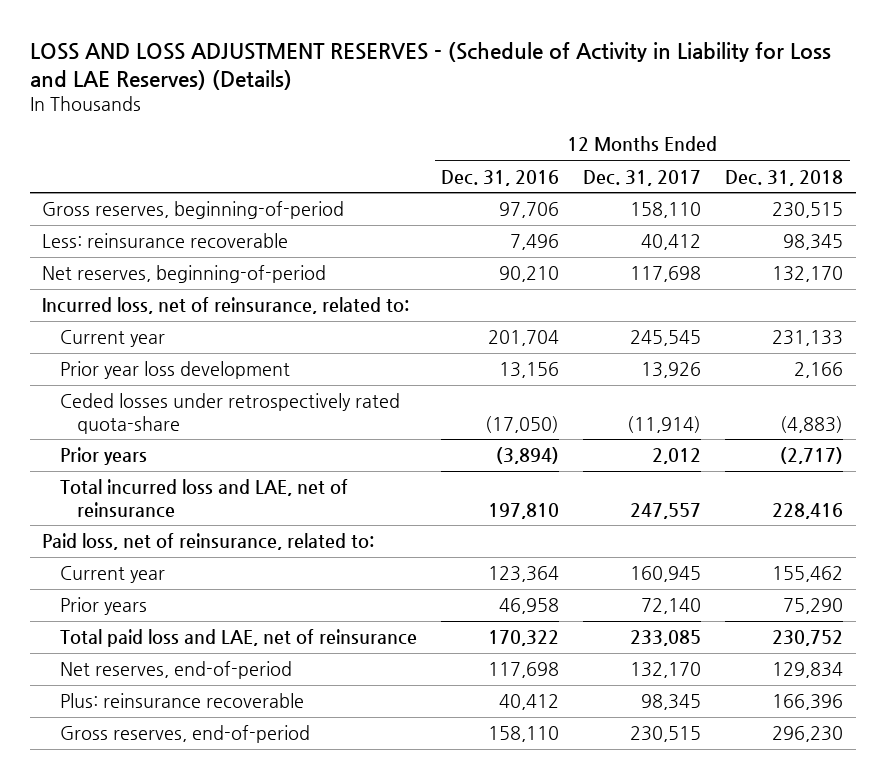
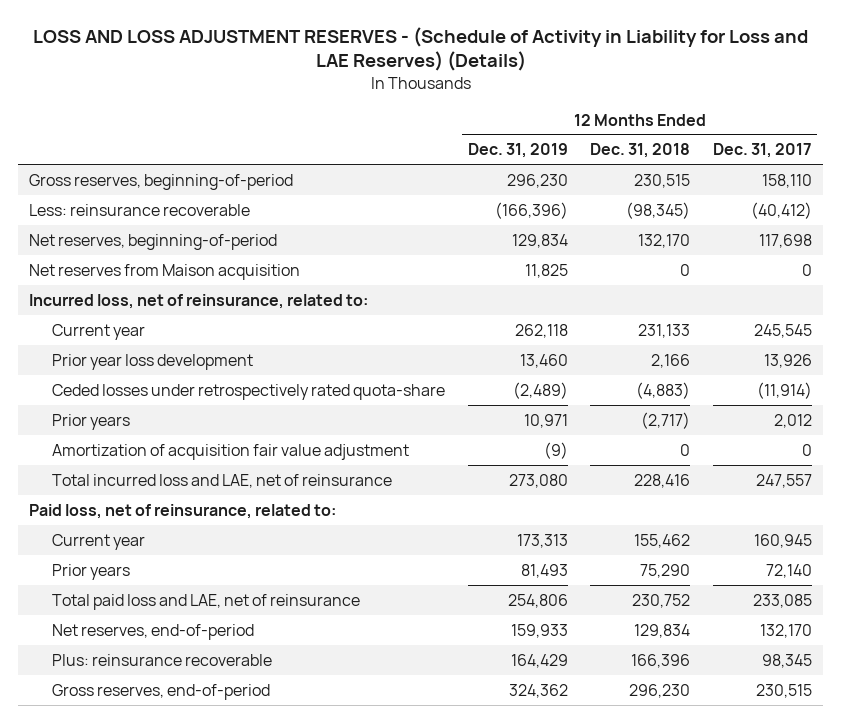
- | 12 Months Ended Dec. 31, 2016 | 12 Months Ended Dec. 31, 2017 | 12 Months Ended Dec. 31, 2018
+ | 12 Months Ended Dec. 31, 2019 | 12 Months Ended Dec. 31, 2018 | 12 Months Ended Dec. 31, 2017
- Less: reinsurance recoverable | 7,496 | 40,412 | 98,345
+ Less: reinsurance recoverable | (166,396) | (98,345) | (40,412)
+ Net reserves from Maison acquisition | 11,825 | 0 | 0
+ Amortization of acquisition fair value adjustment | (9) | 0 | 0

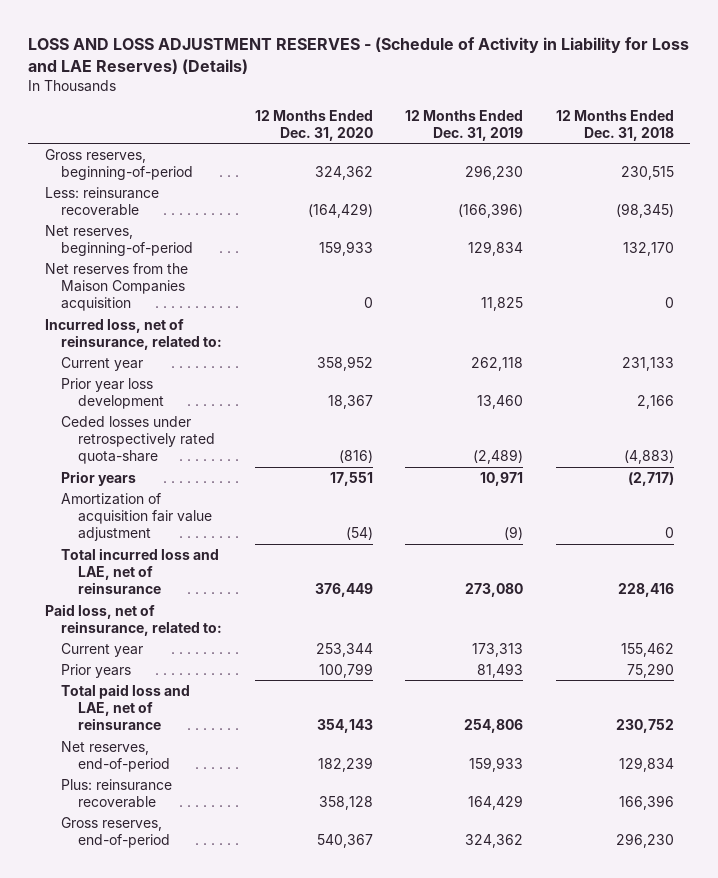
- | 12 Months Ended Dec. 31, 2019 | 12 Months Ended Dec. 31, 2018 | 12 Months Ended Dec. 31, 2017
+ | 12 Months Ended Dec. 31, 2020 | 12 Months Ended Dec. 31, 2019 | 12 Months Ended Dec. 31, 2018
- Net reserves from Maison acquisition | 11,825 | 0 | 0
+ Net reserves from the Maison Companies acquisition | 0 | 11,825 | 0

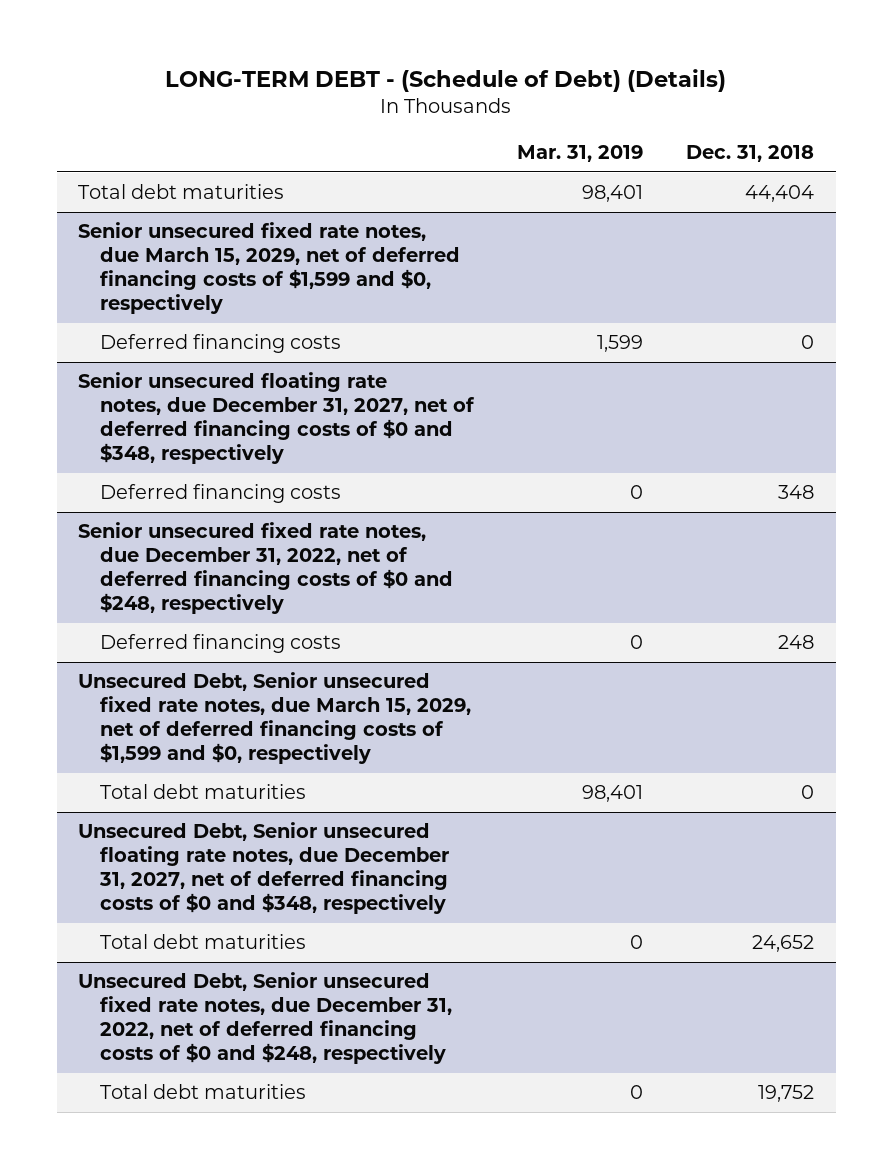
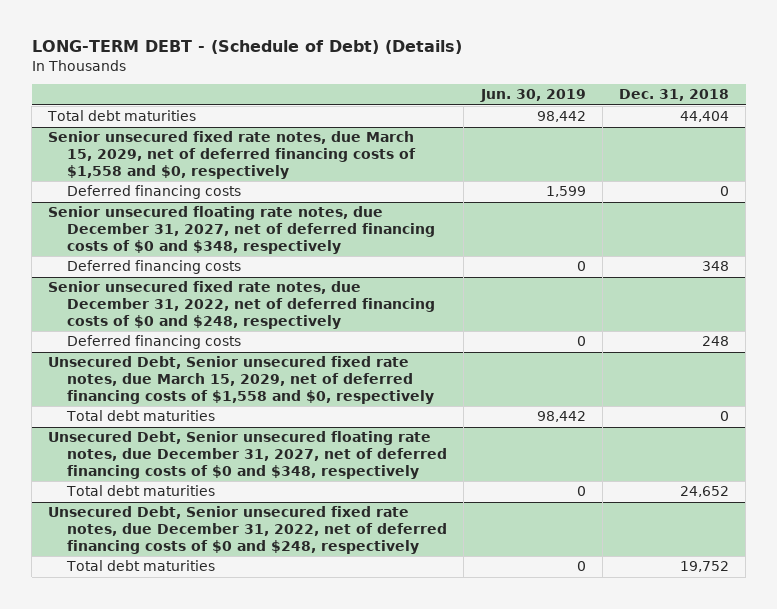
- | Mar. 31, 2019 | Dec. 31, 2018
+ | Jun. 30, 2019 | Dec. 31, 2018
- Senior unsecured fixed rate notes, due March 15, 2029, net of deferred financing costs of $1,599 and $0, respectively
+ Senior unsecured fixed rate notes, due March 15, 2029, net of deferred financing costs of $1,558 and $0, respectively
- Unsecured Debt, Senior unsecured fixed rate notes, due March 15, 2029, net of deferred financing costs of $1,599 and $0, respectively
+ Unsecured Debt, Senior unsecured fixed rate notes, due March 15, 2029, net of deferred financing costs of $1,558 and $0, respectively

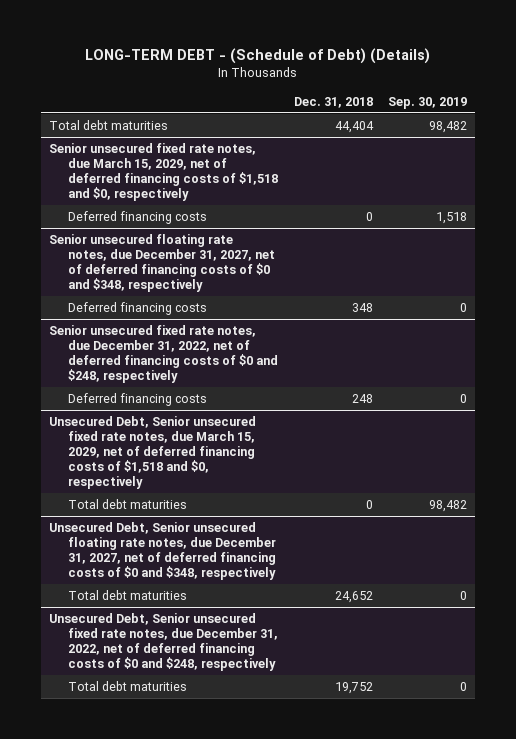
- | Jun. 30, 2019 | Dec. 31, 2018
+ | Dec. 31, 2018 | Sep. 30, 2019
- Senior unsecured fixed rate notes, due March 15, 2029, net of deferred financing costs of $1,558 and $0, respectively
+ Senior unsecured fixed rate notes, due March 15, 2029, net of deferred financing costs of $1,518 and $0, respectively
- Unsecured Debt, Senior unsecured fixed rate notes, due March 15, 2029, net of deferred financing costs of $1,558 and $0, respectively
+ Unsecured Debt, Senior unsecured fixed rate notes, due March 15, 2029, net of deferred financing costs of $1,518 and $0, respectively

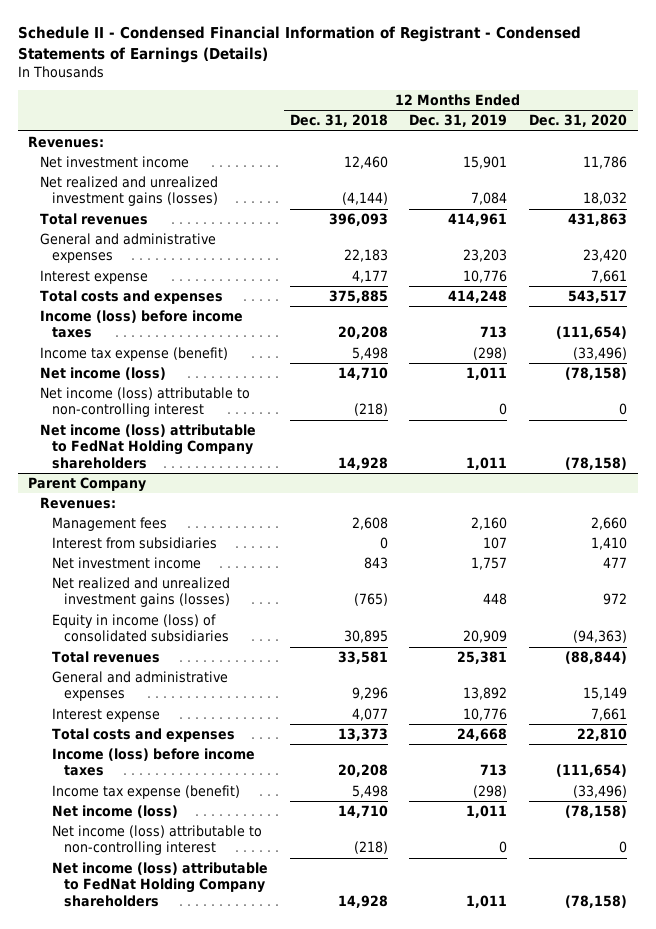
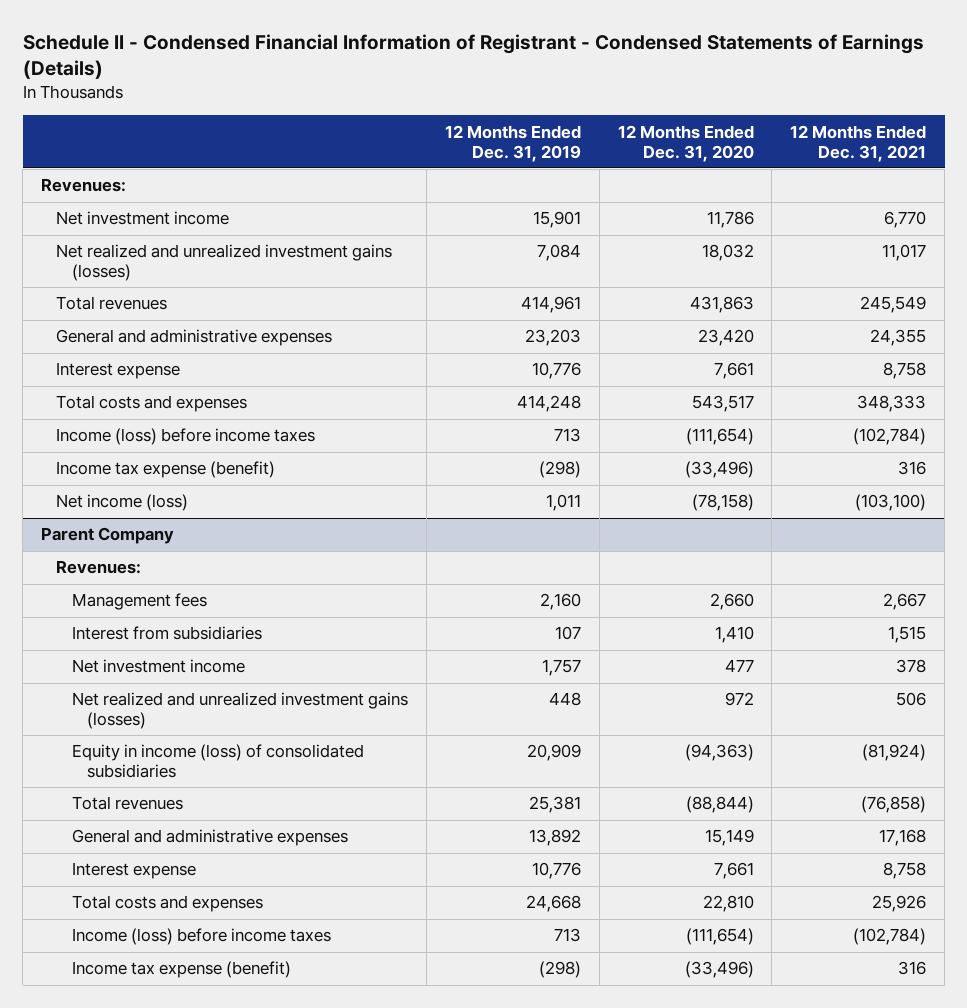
- | 12 Months Ended Dec. 31, 2018 | 12 Months Ended Dec. 31, 2019 | 12 Months Ended Dec. 31, 2020
+ | 12 Months Ended Dec. 31, 2019 | 12 Months Ended Dec. 31, 2020 | 12 Months Ended Dec. 31, 2021
- Net income (loss) attributable to non-controlling interest | (218) | 0 | 0
- Net income (loss) attributable to FedNat Holding Company shareholders | 14,928 | 1,011 | (78,158)
@ Parent Company
- Net income (loss) | 14,710 | 1,011 | (78,158)
- Net income (loss) attributable to non-controlling interest | (218) | 0 | 0
- Net income (loss) attributable to FedNat Holding Company shareholders | 14,928 | 1,011 | (78,158)

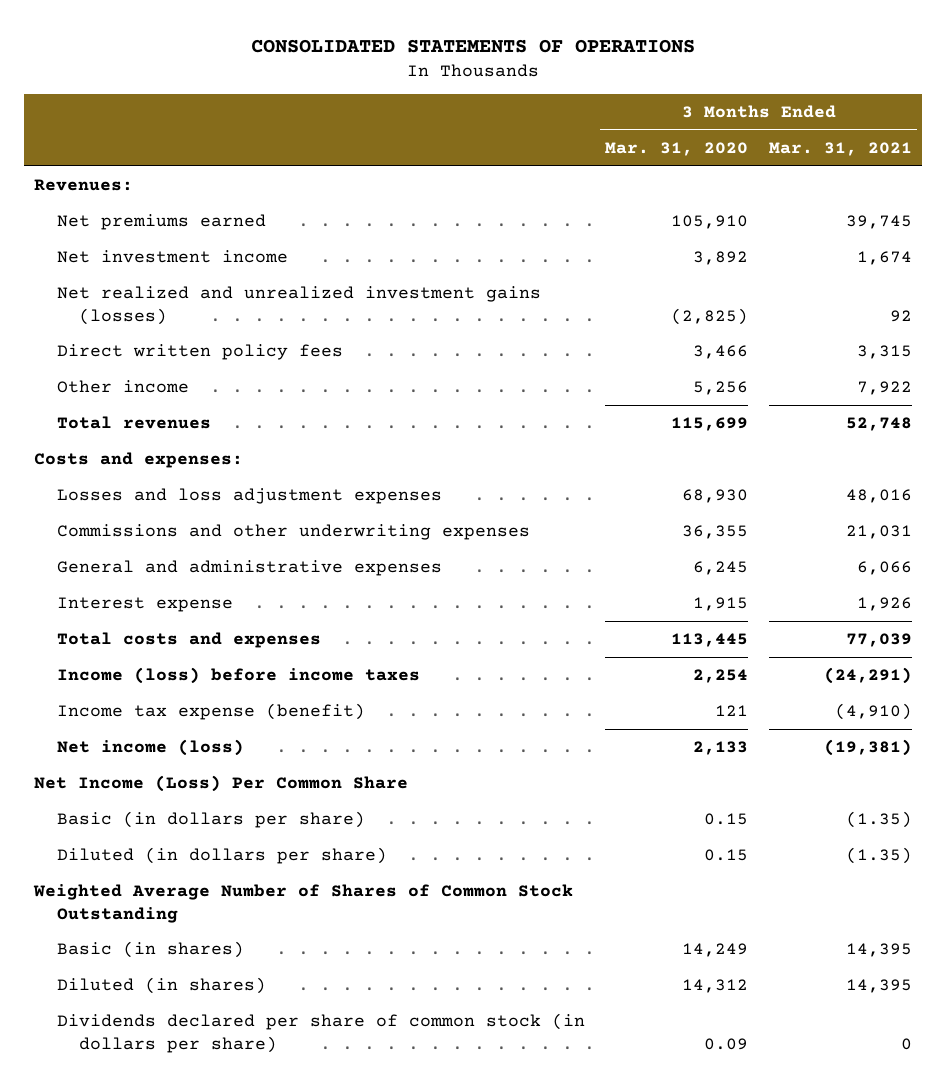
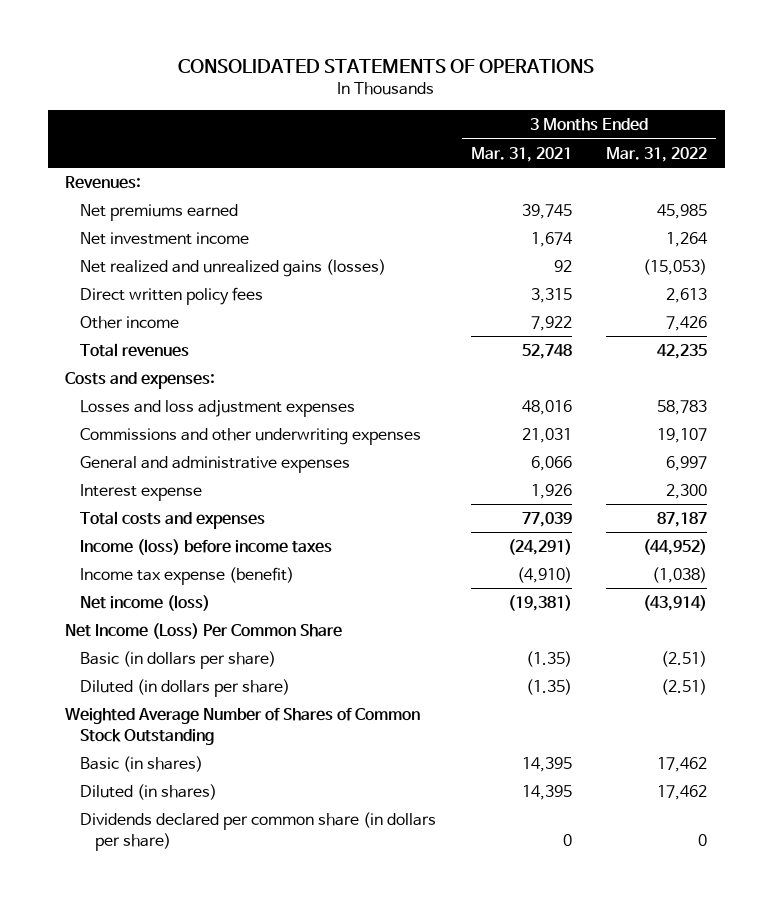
- | 3 Months Ended Mar. 31, 2020 | 3 Months Ended Mar. 31, 2021
+ | 3 Months Ended Mar. 31, 2021 | 3 Months Ended Mar. 31, 2022
- Net realized and unrealized investment gains (losses) | (2,825) | 92
+ Net realized and unrealized gains (losses) | 92 | (15,053)
- Dividends declared per share of common stock (in dollars per share) | 0.09 | 0
+ Dividends declared per common share (in dollars per share) | 0 | 0

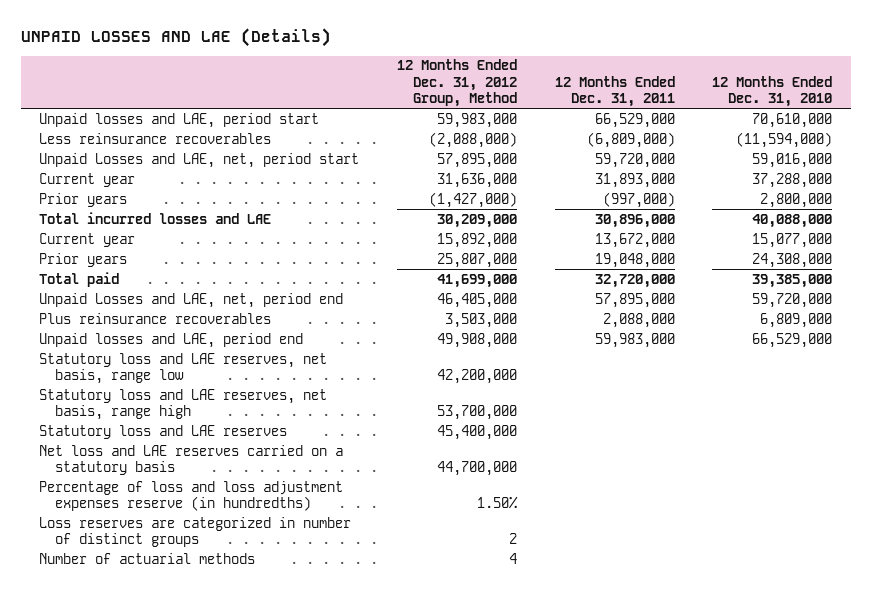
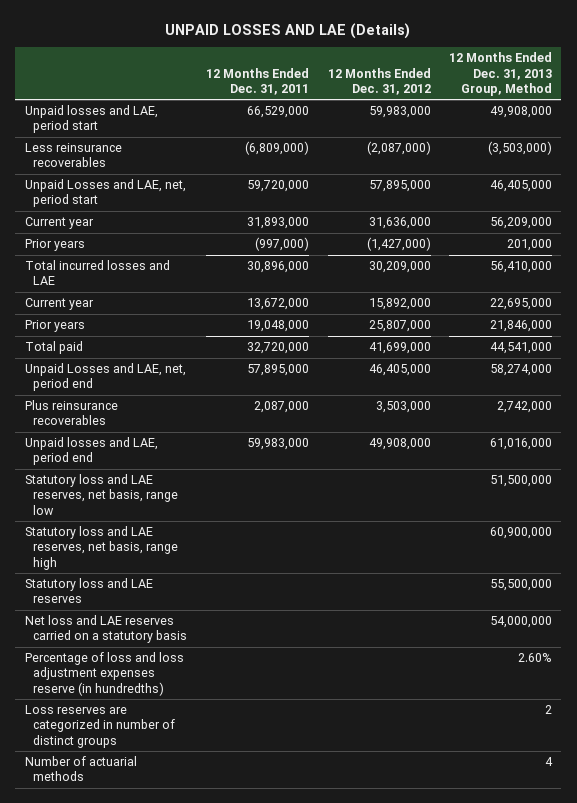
- | 12 Months Ended Dec. 31, 2012 Group, Method | 12 Months Ended Dec. 31, 2011 | 12 Months Ended Dec. 31, 2010
+ | 12 Months Ended Dec. 31, 2011 | 12 Months Ended Dec. 31, 2012 | 12 Months Ended Dec. 31, 2013 Group, Method
- Plus reinsurance recoverables | 3,503,000 | 2,088,000 | 6,809,000
+ Plus reinsurance recoverables | 2,087,000 | 3,503,000 | 2,742,000

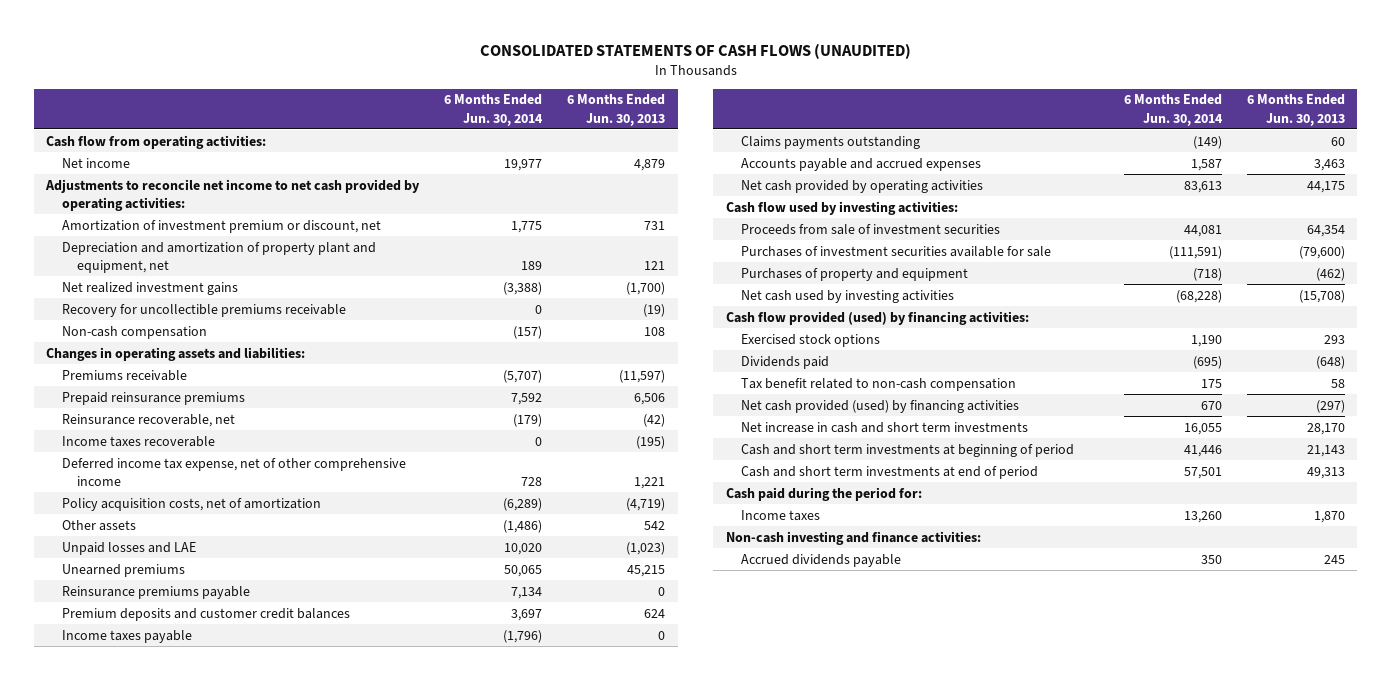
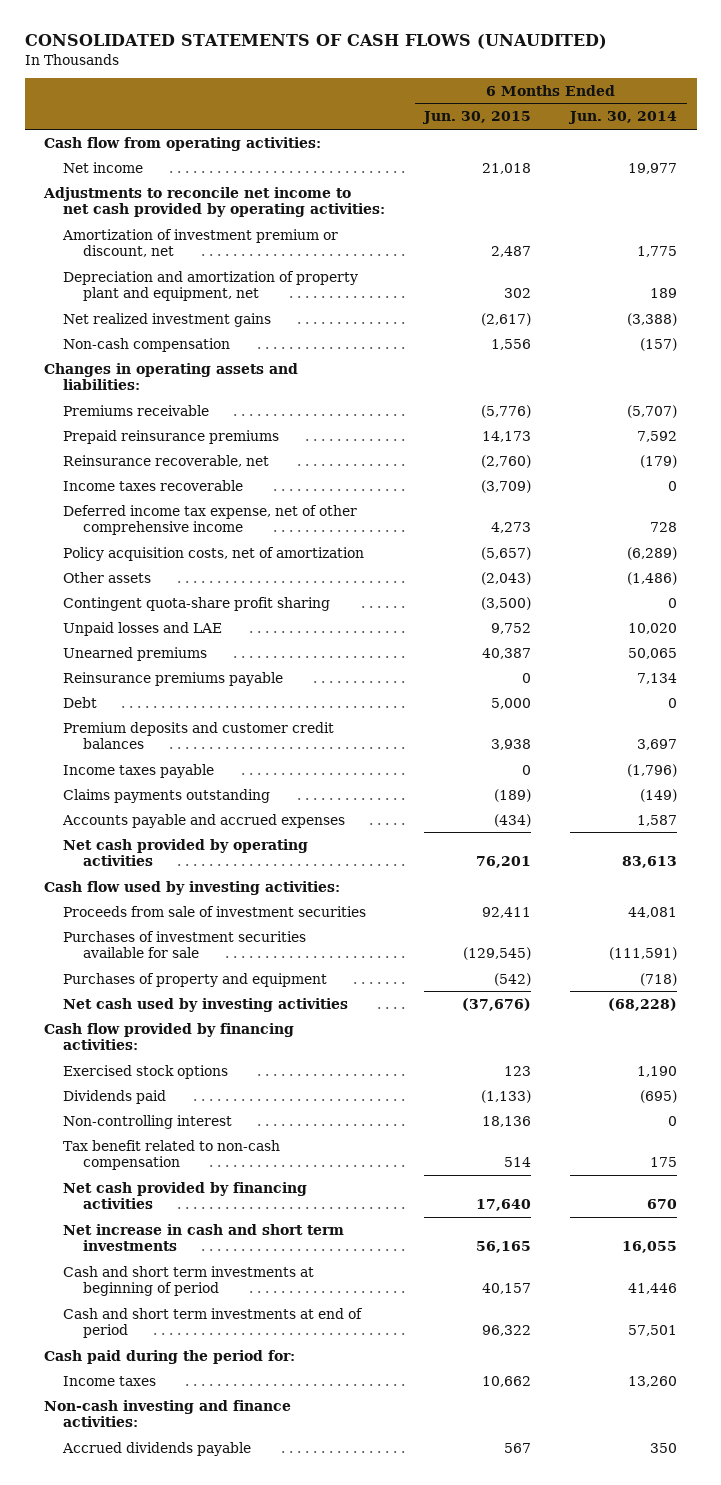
- | 6 Months Ended Jun. 30, 2014 | 6 Months Ended Jun. 30, 2013
+ | 6 Months Ended Jun. 30, 2015 | 6 Months Ended Jun. 30, 2014
- Recovery for uncollectible premiums receivable | 0 | (19)
+ Contingent quota-share profit sharing | (3,500) | 0
+ Debt | 5,000 | 0
- Cash flow provided (used) by financing activities:
+ Cash flow provided by financing activities:
+ Non-controlling interest | 18,136 | 0
- Net cash provided (used) by financing activities | 670 | (297)
+ Net cash provided by financing activities | 17,640 | 670

